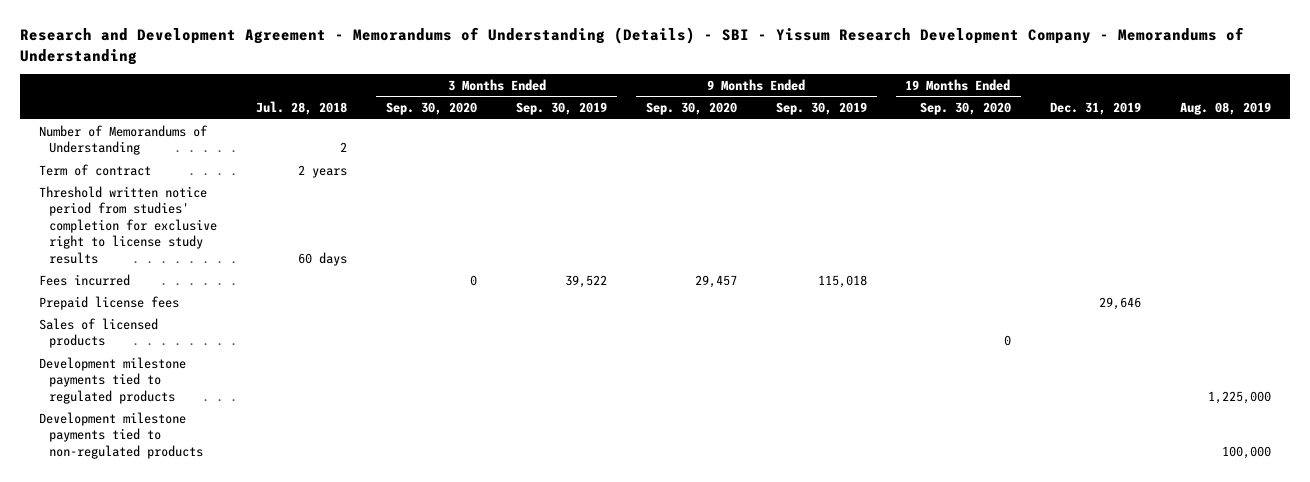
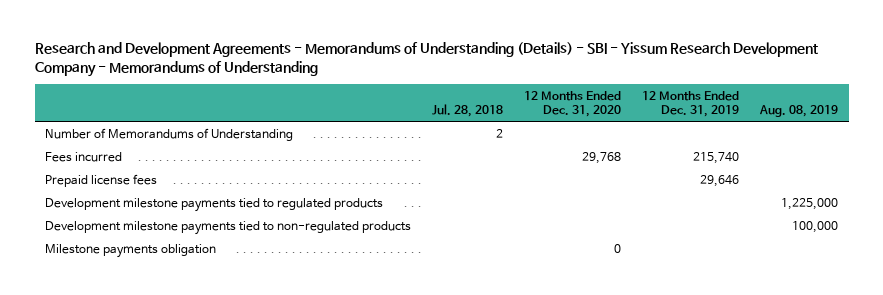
- Research and Development Agreement - Memorandums of Understanding (Details) - SBI - Yissum Research Development Company - Memorandums of Understanding
+ Research and Development Agreements - Memorandums of Understanding (Details) - SBI - Yissum Research Development Company - Memorandums of Understanding
- | Jul. 28, 2018 | 3 Months Ended Sep. 30, 2020 | 3 Months Ended Sep. 30, 2019 | 9 Months Ended Sep. 30, 2020 | 9 Months Ended Sep. 30, 2019 | 19 Months Ended Sep. 30, 2020 | Dec. 31, 2019 | Aug. 08, 2019
+ | Jul. 28, 2018 | 12 Months Ended Dec. 31, 2020 | 12 Months Ended Dec. 31, 2019 | Aug. 08, 2019
- Term of contract | 2 years | | | | | | |
- Threshold written notice period from studies' completion for exclusive right to license study results | 60 days | | | | | | |
- Sales of licensed products | | | | | | 0 | |
+ Milestone payments obligation | | 0 | |

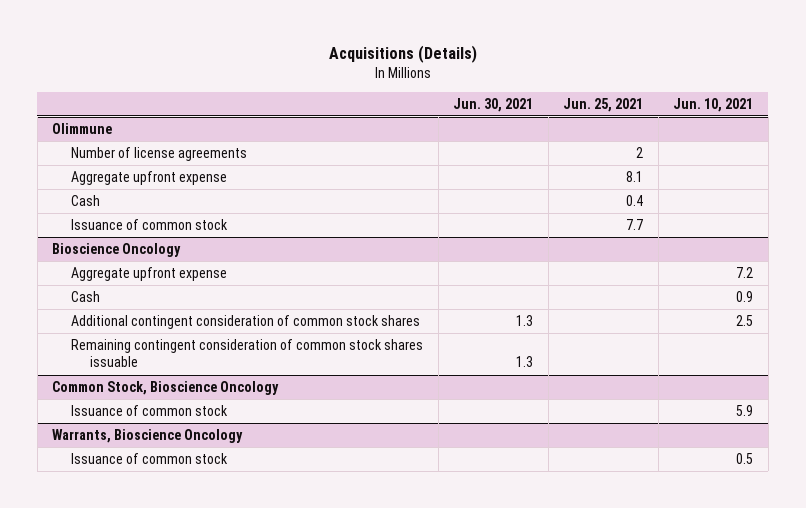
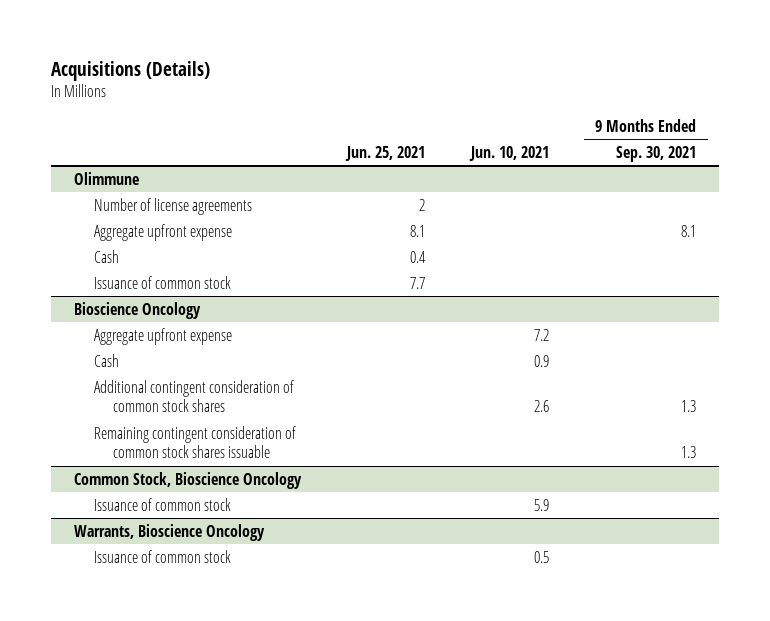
- | Jun. 30, 2021 | Jun. 25, 2021 | Jun. 10, 2021
+ | Jun. 25, 2021 | Jun. 10, 2021 | 9 Months Ended Sep. 30, 2021
@ Bioscience Oncology
- Additional contingent consideration of common stock shares | 1.3 | | 2.5
+ Additional contingent consideration of common stock shares | | 2.6 | 1.3

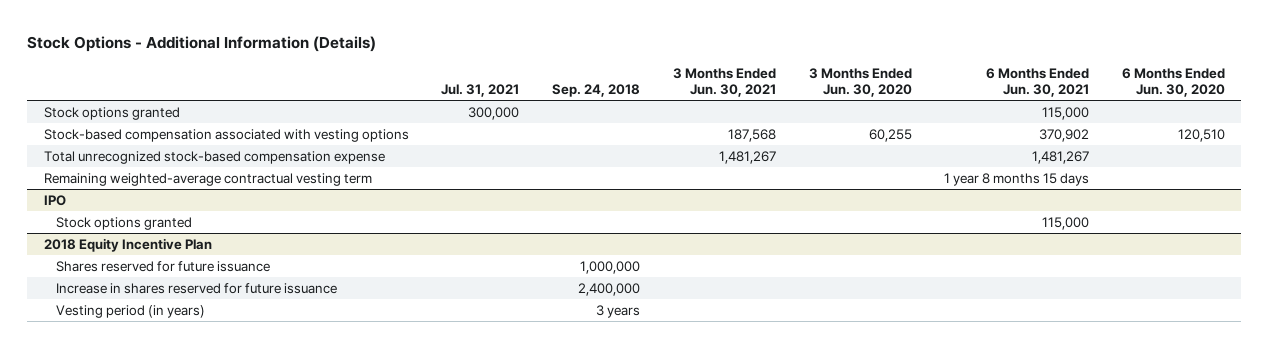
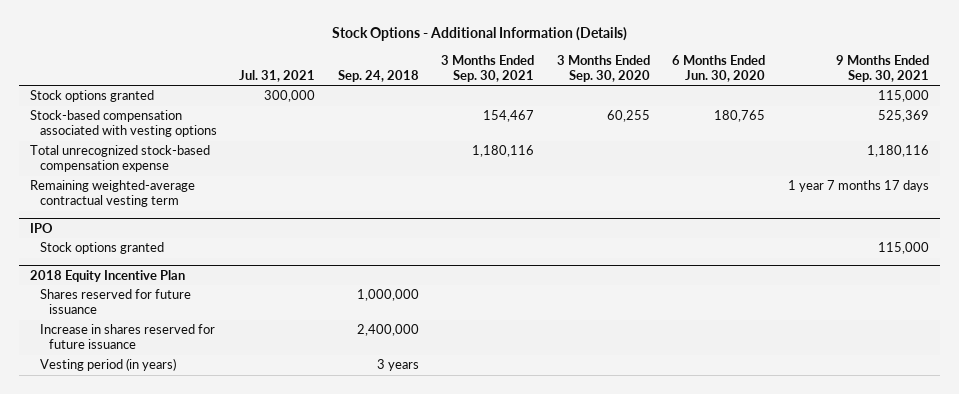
- | Jul. 31, 2021 | Sep. 24, 2018 | 3 Months Ended Jun. 30, 2021 | 3 Months Ended Jun. 30, 2020 | 6 Months Ended Jun. 30, 2021 | 6 Months Ended Jun. 30, 2020
+ | Jul. 31, 2021 | Sep. 24, 2018 | 3 Months Ended Sep. 30, 2021 | 3 Months Ended Sep. 30, 2020 | 6 Months Ended Jun. 30, 2020 | 9 Months Ended Sep. 30, 2021
- Stock-based compensation associated with vesting options | | | 187,568 | 60,255 | 370,902 | 120,510
+ Stock-based compensation associated with vesting options | | | 154,467 | 60,255 | 180,765 | 525,369

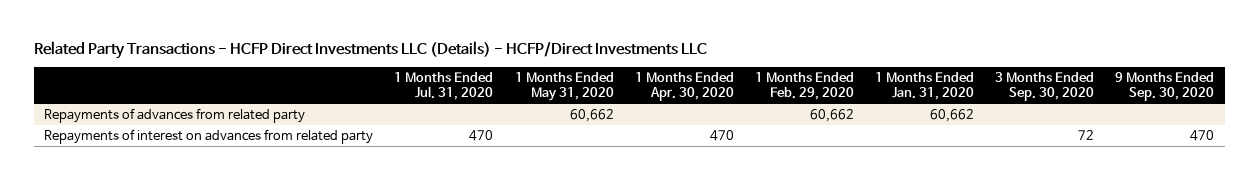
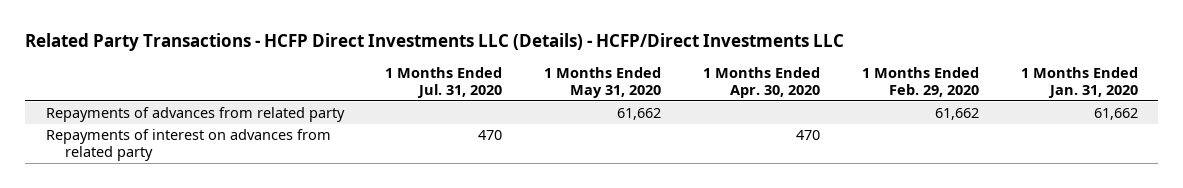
- | 1 Months Ended Jul. 31, 2020 | 1 Months Ended May 31, 2020 | 1 Months Ended Apr. 30, 2020 | 1 Months Ended Feb. 29, 2020 | 1 Months Ended Jan. 31, 2020 | 3 Months Ended Sep. 30, 2020 | 9 Months Ended Sep. 30, 2020
+ | 1 Months Ended Jul. 31, 2020 | 1 Months Ended May 31, 2020 | 1 Months Ended Apr. 30, 2020 | 1 Months Ended Feb. 29, 2020 | 1 Months Ended Jan. 31, 2020
- Repayments of advances from related party | | 60,662 | | 60,662 | 60,662 | |
+ Repayments of advances from related party | | 61,662 | | 61,662 | 61,662

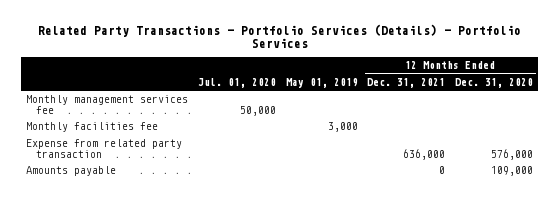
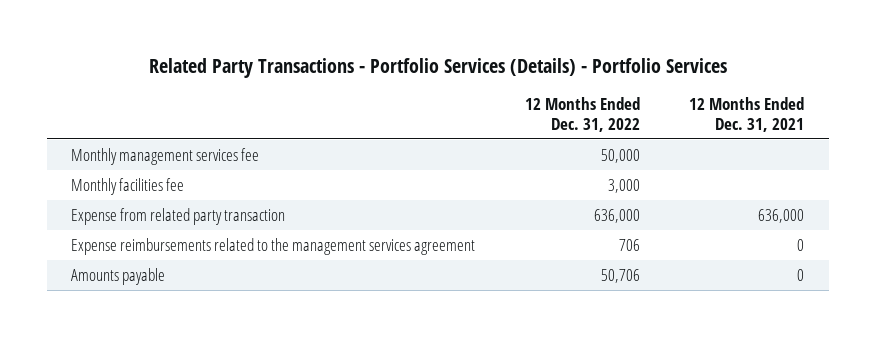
- | Jul. 01, 2020 | May 01, 2019 | 12 Months Ended Dec. 31, 2021 | 12 Months Ended Dec. 31, 2020
+ | 12 Months Ended Dec. 31, 2022 | 12 Months Ended Dec. 31, 2021
+ Expense reimbursements related to the management services agreement | 706 | 0

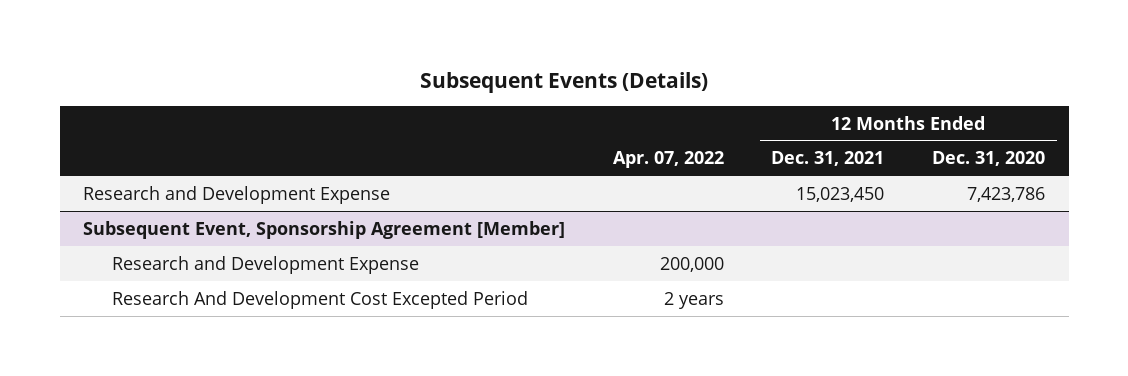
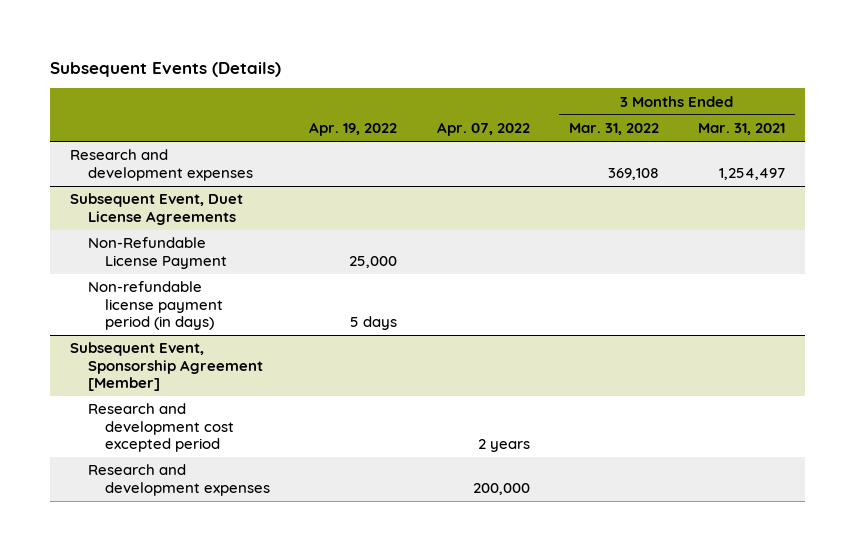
- | Apr. 07, 2022 | 12 Months Ended Dec. 31, 2021 | 12 Months Ended Dec. 31, 2020
+ | Apr. 19, 2022 | Apr. 07, 2022 | 3 Months Ended Mar. 31, 2022 | 3 Months Ended Mar. 31, 2021
- Research and Development Expense | | 15,023,450 | 7,423,786
+ Research and development expenses | | | 369,108 | 1,254,497
+ Subsequent Event, Duet License Agreements
+ Non-Refundable License Payment | 25,000 | | |
+ Non-refundable license payment period (in days) | 5 days | | |
@ Subsequent Event, Sponsorship Agreement [Member]
- Research and Development Expense | 200,000 | |
- Research And Development Cost Excepted Period | 2 years | |
+ Research and development cost excepted period | | 2 years | |
+ Research and development expenses | | 200,000 | |

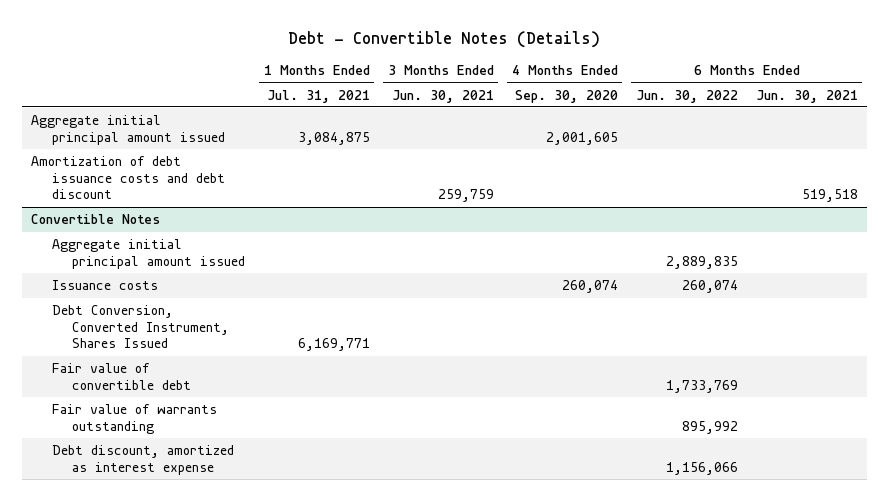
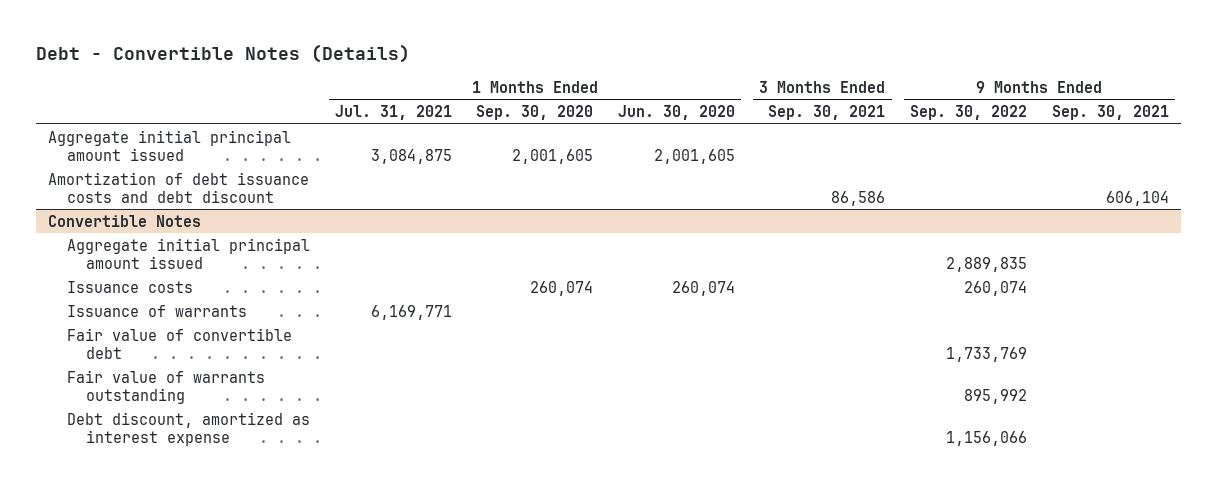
- | 1 Months Ended Jul. 31, 2021 | 3 Months Ended Jun. 30, 2021 | 4 Months Ended Sep. 30, 2020 | 6 Months Ended Jun. 30, 2022 | 6 Months Ended Jun. 30, 2021
+ | 1 Months Ended Jul. 31, 2021 | 1 Months Ended Sep. 30, 2020 | 1 Months Ended Jun. 30, 2020 | 3 Months Ended Sep. 30, 2021 | 9 Months Ended Sep. 30, 2022 | 9 Months Ended Sep. 30, 2021
@ Convertible Notes
- Debt Conversion, Converted Instrument, Shares Issued | 6,169,771 | | | |
+ Issuance of warrants | 6,169,771 | | | | |

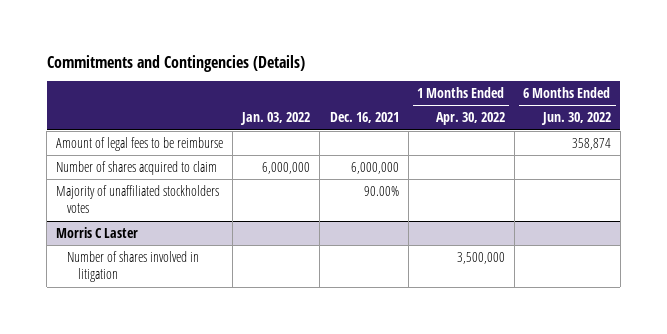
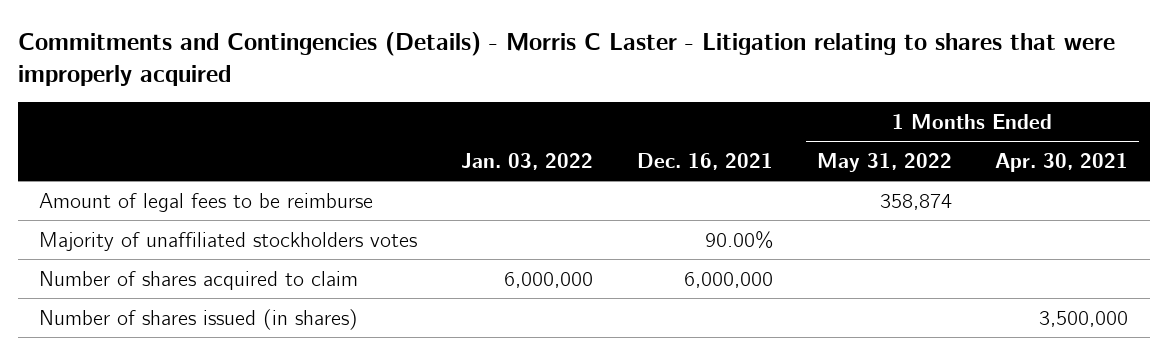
- Commitments and Contingencies (Details)
+ Commitments and Contingencies (Details) - Morris C Laster - Litigation relating to shares that were improperly acquired
- | Jan. 03, 2022 | Dec. 16, 2021 | 1 Months Ended Apr. 30, 2022 | 6 Months Ended Jun. 30, 2022
+ | Jan. 03, 2022 | Dec. 16, 2021 | 1 Months Ended May 31, 2022 | 1 Months Ended Apr. 30, 2021
- Morris C Laster
- Number of shares involved in litigation | | | 3,500,000 |
moved down: Number of shares acquired to claim | 6,000,000 | 6,000,000 | |
+ Number of shares issued (in shares) | | | | 3,500,000

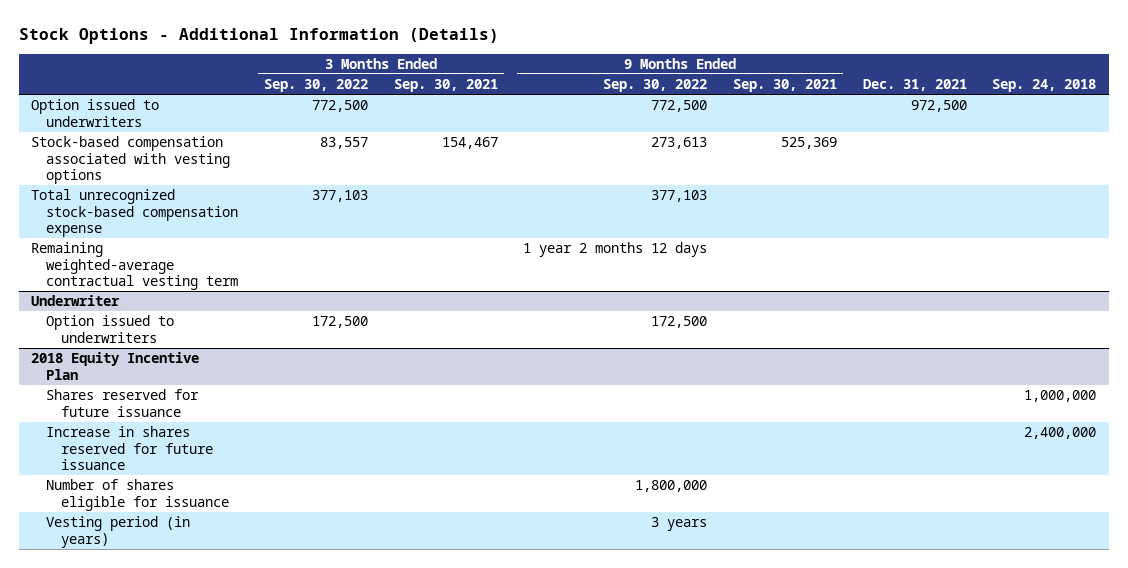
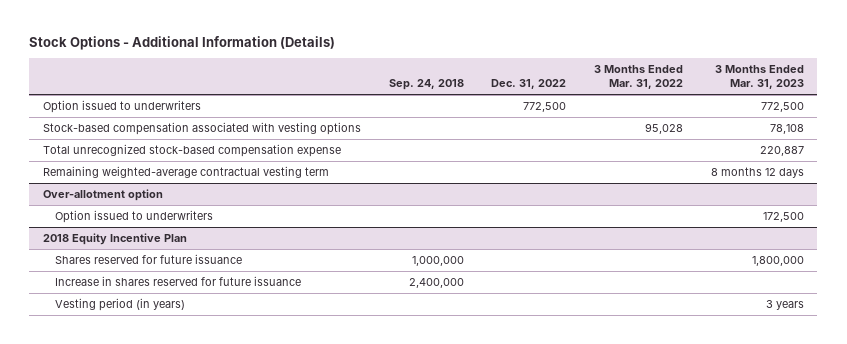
- | 3 Months Ended Sep. 30, 2022 | 3 Months Ended Sep. 30, 2021 | 9 Months Ended Sep. 30, 2022 | 9 Months Ended Sep. 30, 2021 | Dec. 31, 2021 | Sep. 24, 2018
+ | Sep. 24, 2018 | Dec. 31, 2022 | 3 Months Ended Mar. 31, 2022 | 3 Months Ended Mar. 31, 2023
- Underwriter
+ Over-allotment option
@ 2018 Equity Incentive Plan
- Number of shares eligible for issuance | | | 1,800,000 | | |

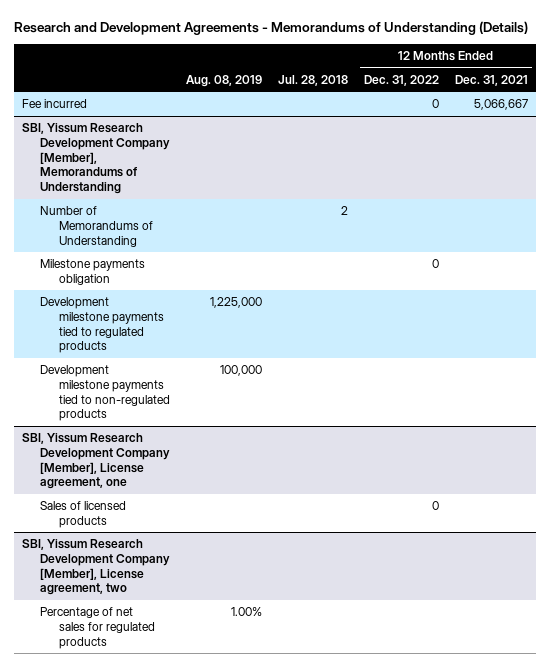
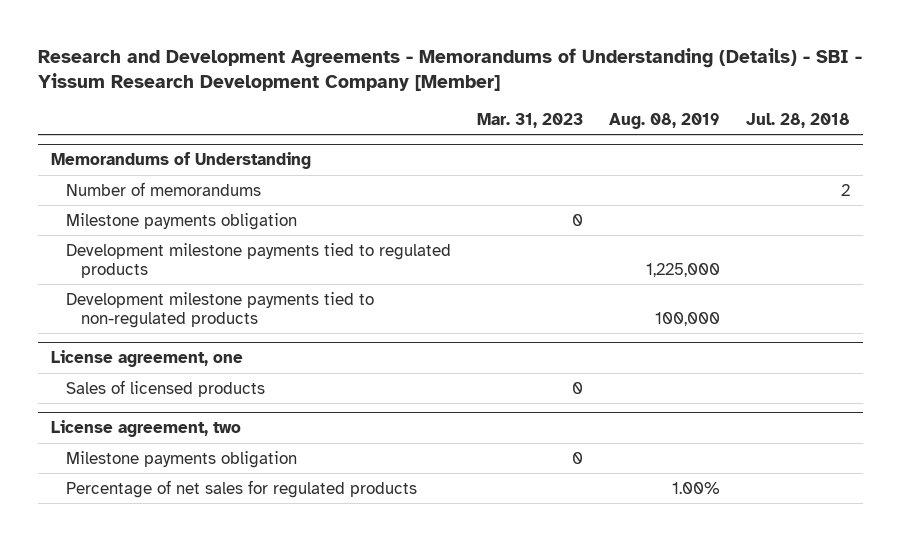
- Research and Development Agreements - Memorandums of Understanding (Details)
+ Research and Development Agreements - Memorandums of Understanding (Details) - SBI - Yissum Research Development Company [Member]
- | Aug. 08, 2019 | Jul. 28, 2018 | 12 Months Ended Dec. 31, 2022 | 12 Months Ended Dec. 31, 2021
+ | Mar. 31, 2023 | Aug. 08, 2019 | Jul. 28, 2018
- Fee incurred | | | 0 | 5,066,667
- SBI, Yissum Research Development Company [Member], Memorandums of Understanding
- Number of Memorandums of Understanding | | 2 | |
+ Memorandums of Understanding
+ Number of memorandums | | | 2
- SBI, Yissum Research Development Company [Member], License agreement, one
+ License agreement, one
- SBI, Yissum Research Development Company [Member], License agreement, two
+ License agreement, two
+ Milestone payments obligation | 0 | |

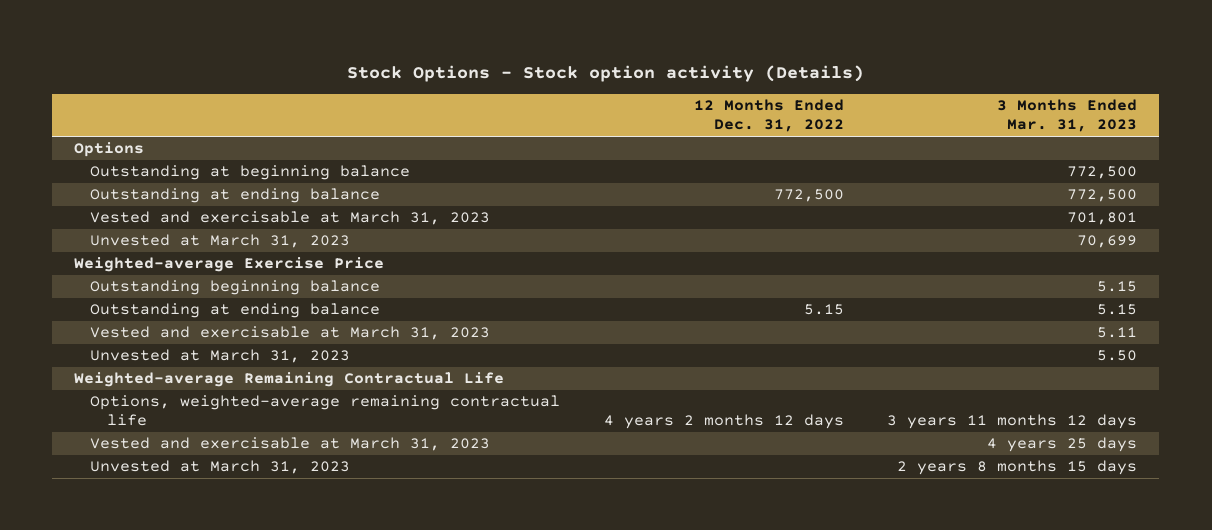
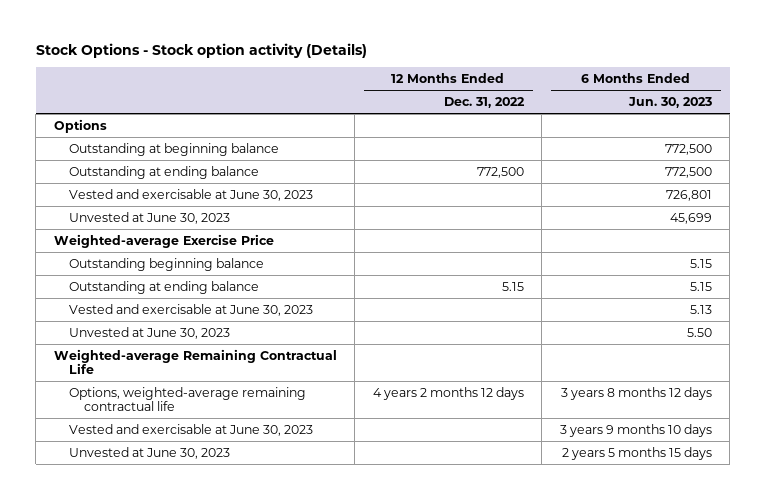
- | 12 Months Ended Dec. 31, 2022 | 3 Months Ended Mar. 31, 2023
+ | 12 Months Ended Dec. 31, 2022 | 6 Months Ended Jun. 30, 2023
- Vested and exercisable at March 31, 2023 | | 701,801
- Unvested at March 31, 2023 | | 70,699
+ Vested and exercisable at June 30, 2023 | | 726,801
+ Unvested at June 30, 2023 | | 45,699
- Vested and exercisable at March 31, 2023 | | 5.11
- Unvested at March 31, 2023 | | 5.50
+ Vested and exercisable at June 30, 2023 | | 5.13
+ Unvested at June 30, 2023 | | 5.50
- Vested and exercisable at March 31, 2023 | | 4 years 25 days
- Unvested at March 31, 2023 | | 2 years 8 months 15 days
+ Vested and exercisable at June 30, 2023 | | 3 years 9 months 10 days
+ Unvested at June 30, 2023 | | 2 years 5 months 15 days

